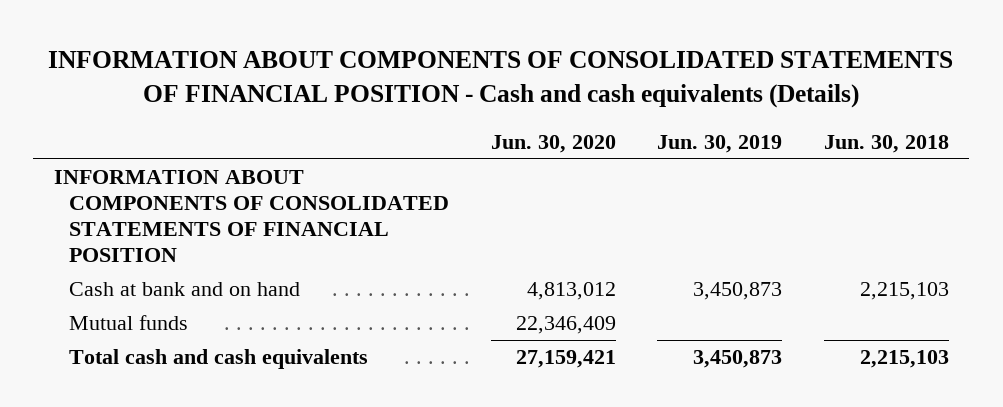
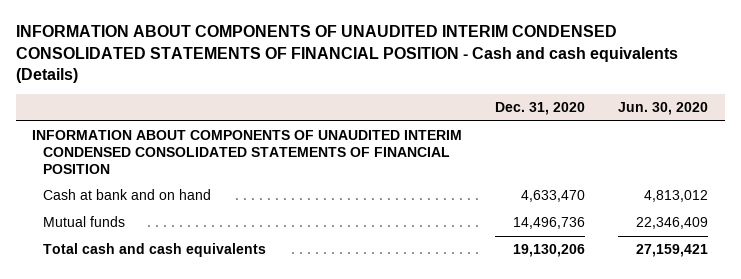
- INFORMATION ABOUT COMPONENTS OF CONSOLIDATED STATEMENTS OF FINANCIAL POSITION - Cash and cash equivalents (Details)
+ INFORMATION ABOUT COMPONENTS OF UNAUDITED INTERIM CONDENSED CONSOLIDATED STATEMENTS OF FINANCIAL POSITION - Cash and cash equivalents (Details)
- | Jun. 30, 2020 | Jun. 30, 2019 | Jun. 30, 2018
+ | Dec. 31, 2020 | Jun. 30, 2020
- INFORMATION ABOUT COMPONENTS OF CONSOLIDATED STATEMENTS OF FINANCIAL POSITION
+ INFORMATION ABOUT COMPONENTS OF UNAUDITED INTERIM CONDENSED CONSOLIDATED STATEMENTS OF FINANCIAL POSITION

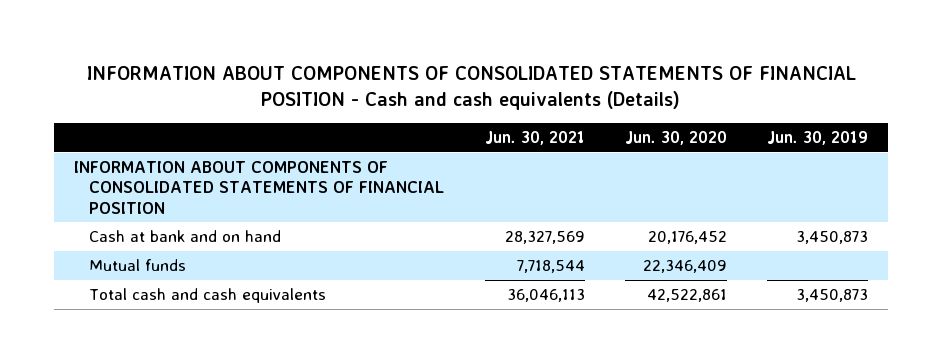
- INFORMATION ABOUT COMPONENTS OF UNAUDITED INTERIM CONDENSED CONSOLIDATED STATEMENTS OF FINANCIAL POSITION - Cash and cash equivalents (Details)
+ INFORMATION ABOUT COMPONENTS OF CONSOLIDATED STATEMENTS OF FINANCIAL POSITION - Cash and cash equivalents (Details)
- | Dec. 31, 2020 | Jun. 30, 2020
+ | Jun. 30, 2021 | Jun. 30, 2020 | Jun. 30, 2019
- INFORMATION ABOUT COMPONENTS OF UNAUDITED INTERIM CONDENSED CONSOLIDATED STATEMENTS OF FINANCIAL POSITION
- Cash at bank and on hand | 4,633,470 | 4,813,012
+ INFORMATION ABOUT COMPONENTS OF CONSOLIDATED STATEMENTS OF FINANCIAL POSITION
+ Cash at bank and on hand | 28,327,569 | 20,176,452 | 3,450,873
- Total cash and cash equivalents | 19,130,206 | 27,159,421
+ Total cash and cash equivalents | 36,046,113 | 42,522,861 | 3,450,873

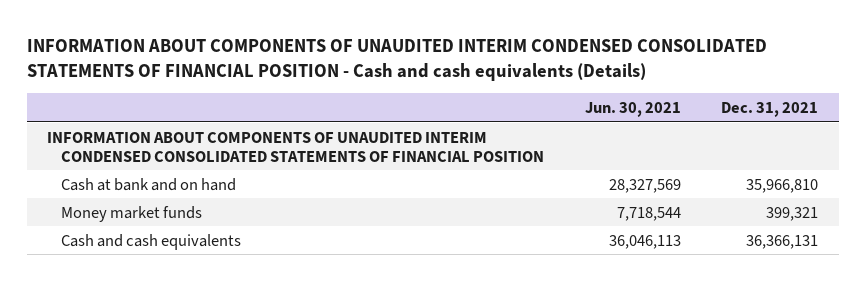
- INFORMATION ABOUT COMPONENTS OF CONSOLIDATED STATEMENTS OF FINANCIAL POSITION - Cash and cash equivalents (Details)
+ INFORMATION ABOUT COMPONENTS OF UNAUDITED INTERIM CONDENSED CONSOLIDATED STATEMENTS OF FINANCIAL POSITION - Cash and cash equivalents (Details)
- | Jun. 30, 2021 | Jun. 30, 2020 | Jun. 30, 2019
+ | Jun. 30, 2021 | Dec. 31, 2021
- INFORMATION ABOUT COMPONENTS OF CONSOLIDATED STATEMENTS OF FINANCIAL POSITION
+ INFORMATION ABOUT COMPONENTS OF UNAUDITED INTERIM CONDENSED CONSOLIDATED STATEMENTS OF FINANCIAL POSITION
- Mutual funds | 7,718,544 | 22,346,409 |
- Total cash and cash equivalents | 36,046,113 | 42,522,861 | 3,450,873
+ Money market funds | 7,718,544 | 399,321
+ Cash and cash equivalents | 36,046,113 | 36,366,131

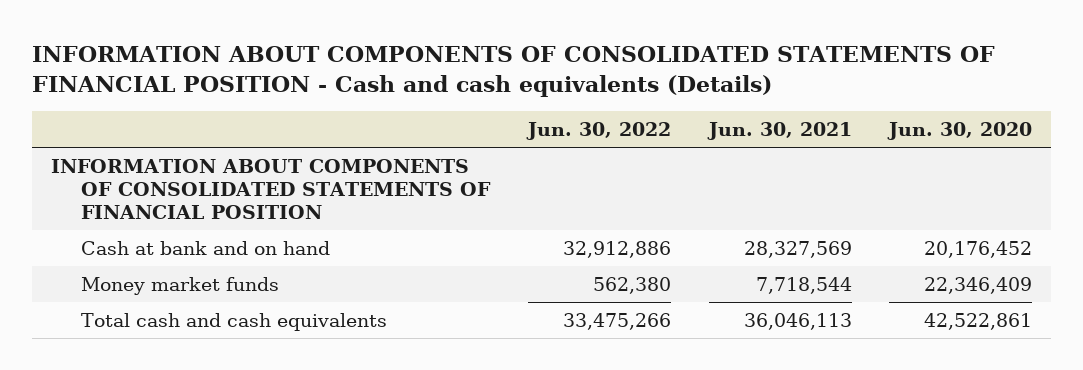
- INFORMATION ABOUT COMPONENTS OF UNAUDITED INTERIM CONDENSED CONSOLIDATED STATEMENTS OF FINANCIAL POSITION - Cash and cash equivalents (Details)
+ INFORMATION ABOUT COMPONENTS OF CONSOLIDATED STATEMENTS OF FINANCIAL POSITION - Cash and cash equivalents (Details)
- | Jun. 30, 2021 | Dec. 31, 2021
+ | Jun. 30, 2022 | Jun. 30, 2021 | Jun. 30, 2020
- INFORMATION ABOUT COMPONENTS OF UNAUDITED INTERIM CONDENSED CONSOLIDATED STATEMENTS OF FINANCIAL POSITION
+ INFORMATION ABOUT COMPONENTS OF CONSOLIDATED STATEMENTS OF FINANCIAL POSITION
- Cash and cash equivalents | 36,046,113 | 36,366,131
+ Total cash and cash equivalents | 33,475,266 | 36,046,113 | 42,522,861

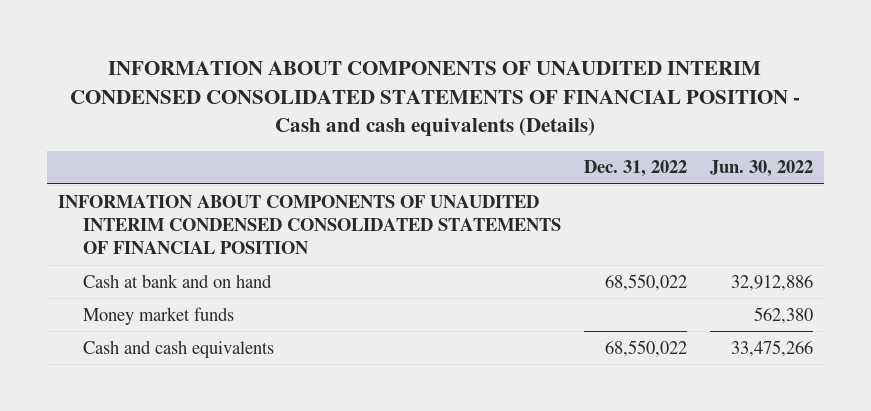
- INFORMATION ABOUT COMPONENTS OF CONSOLIDATED STATEMENTS OF FINANCIAL POSITION - Cash and cash equivalents (Details)
+ INFORMATION ABOUT COMPONENTS OF UNAUDITED INTERIM CONDENSED CONSOLIDATED STATEMENTS OF FINANCIAL POSITION - Cash and cash equivalents (Details)
- | Jun. 30, 2022 | Jun. 30, 2021 | Jun. 30, 2020
+ | Dec. 31, 2022 | Jun. 30, 2022
- INFORMATION ABOUT COMPONENTS OF CONSOLIDATED STATEMENTS OF FINANCIAL POSITION
+ INFORMATION ABOUT COMPONENTS OF UNAUDITED INTERIM CONDENSED CONSOLIDATED STATEMENTS OF FINANCIAL POSITION
- Total cash and cash equivalents | 33,475,266 | 36,046,113 | 42,522,861
+ Cash and cash equivalents | 68,550,022 | 33,475,266

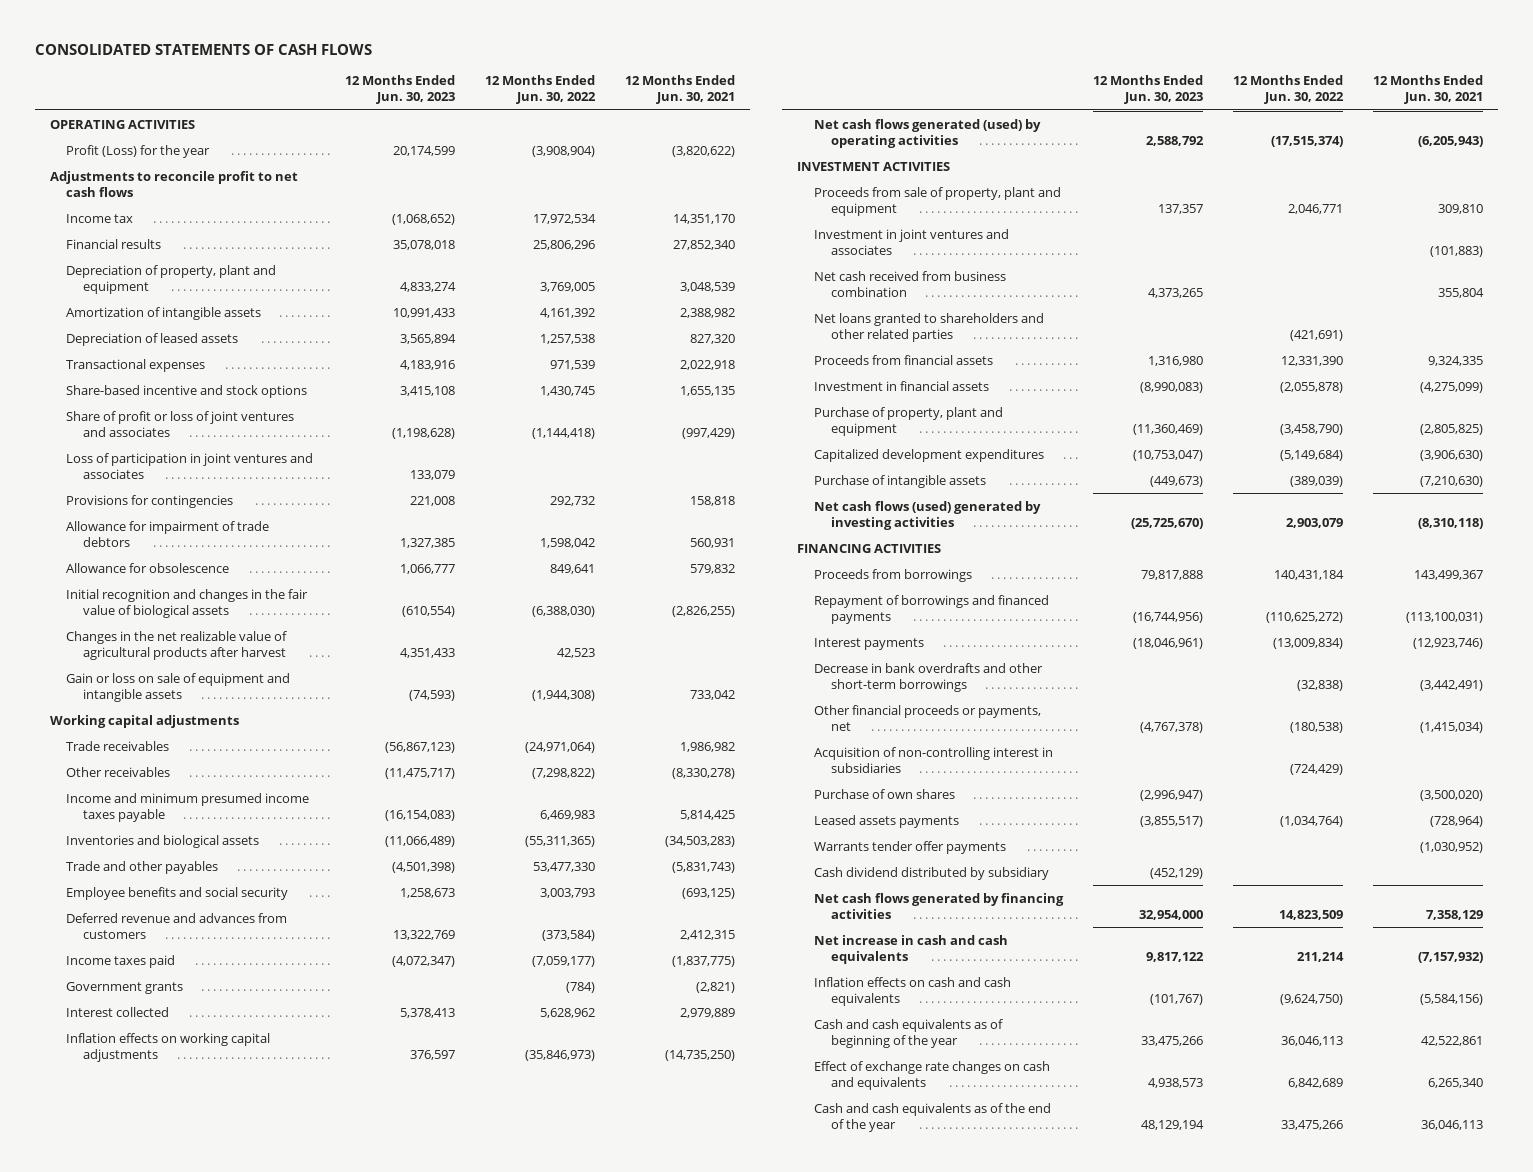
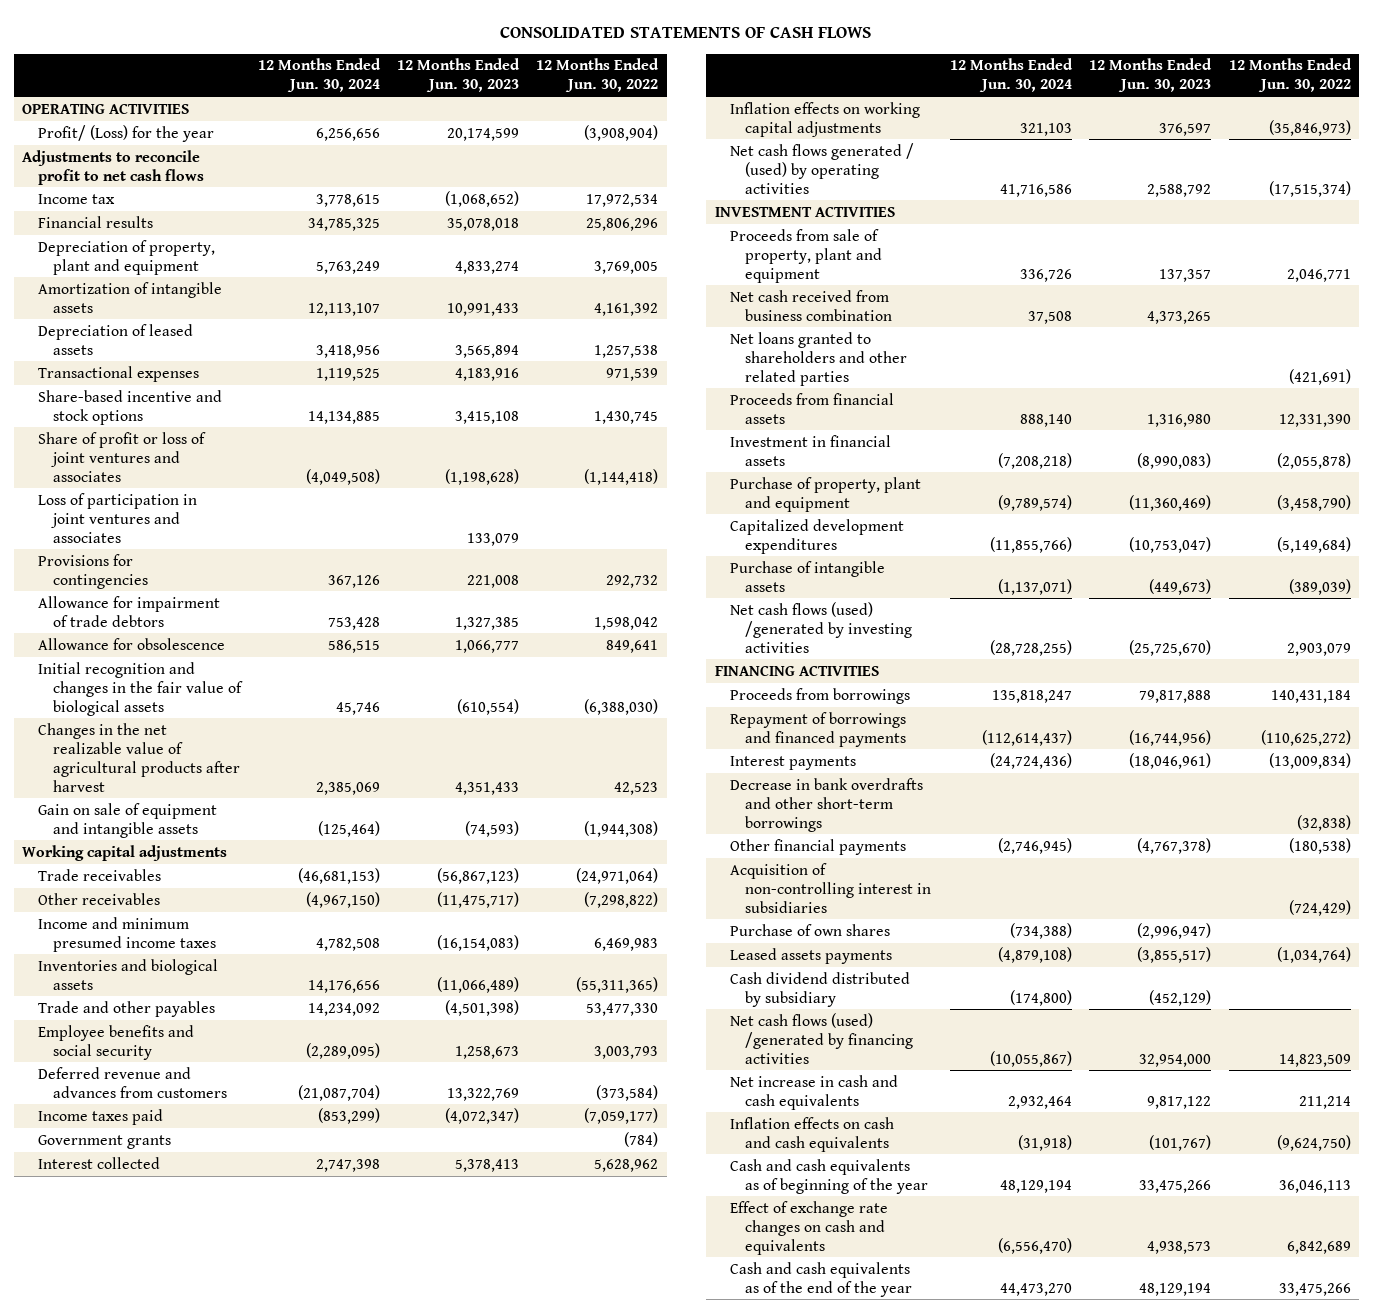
- | 12 Months Ended Jun. 30, 2023 | 12 Months Ended Jun. 30, 2022 | 12 Months Ended Jun. 30, 2021
+ | 12 Months Ended Jun. 30, 2024 | 12 Months Ended Jun. 30, 2023 | 12 Months Ended Jun. 30, 2022
- Profit (Loss) for the year | 20,174,599 | (3,908,904) | (3,820,622)
+ Profit/ (Loss) for the year | 6,256,656 | 20,174,599 | (3,908,904)
- Gain or loss on sale of equipment and intangible assets | (74,593) | (1,944,308) | 733,042
+ Gain on sale of equipment and intangible assets | (125,464) | (74,593) | (1,944,308)
- Income and minimum presumed income taxes payable | (16,154,083) | 6,469,983 | 5,814,425
+ Income and minimum presumed income taxes | 4,782,508 | (16,154,083) | 6,469,983
- Net cash flows generated (used) by operating activities | 2,588,792 | (17,515,374) | (6,205,943)
+ Net cash flows generated / (used) by operating activities | 41,716,586 | 2,588,792 | (17,515,374)
- Investment in joint ventures and associates | | | (101,883)
- Net cash flows (used) generated by investing activities | (25,725,670) | 2,903,079 | (8,310,118)
+ Net cash flows (used) /generated by investing activities | (28,728,255) | (25,725,670) | 2,903,079
- Other financial proceeds or payments, net | (4,767,378) | (180,538) | (1,415,034)
+ Other financial payments | (2,746,945) | (4,767,378) | (180,538)
- Warrants tender offer payments | | | (1,030,952)
- Net cash flows generated by financing activities | 32,954,000 | 14,823,509 | 7,358,129
+ Net cash flows (used) /generated by financing activities | (10,055,867) | 32,954,000 | 14,823,509

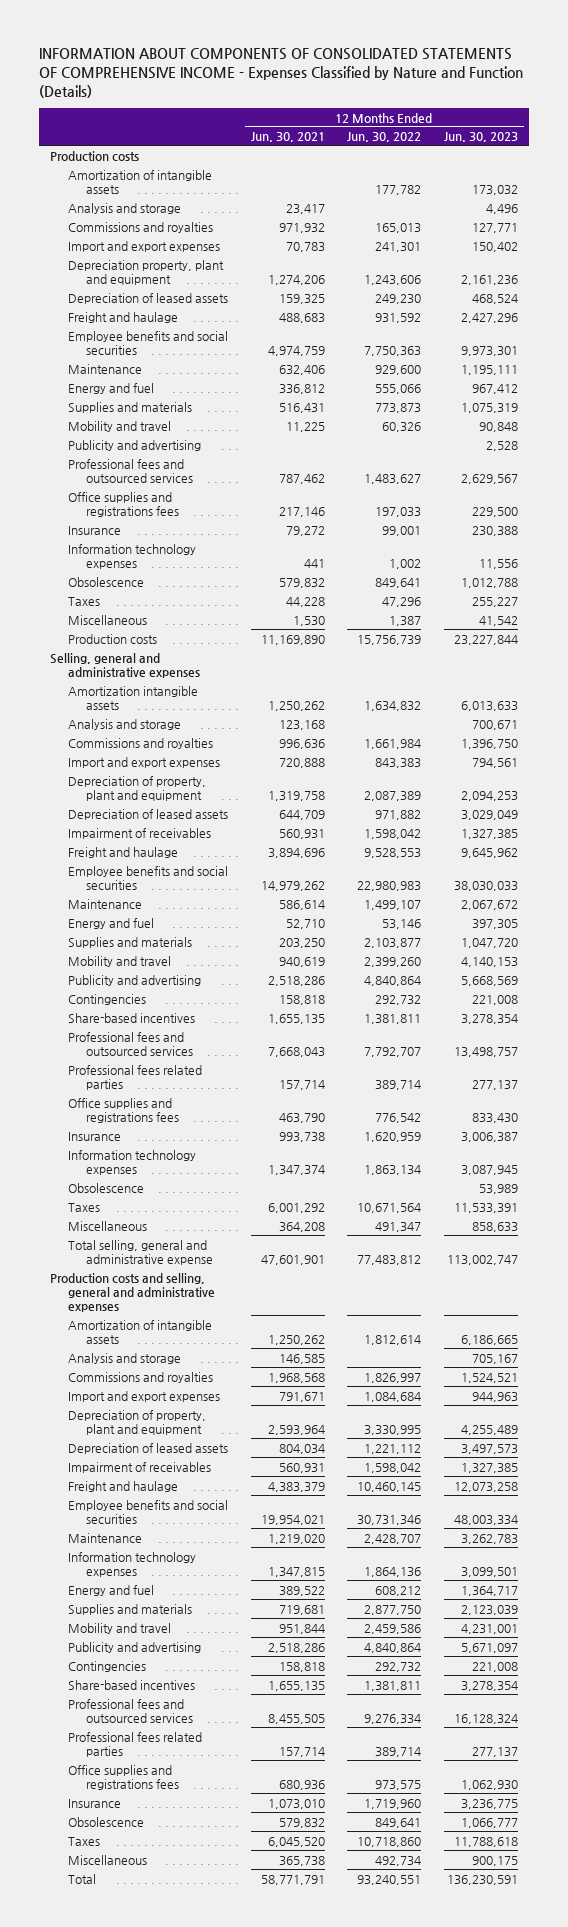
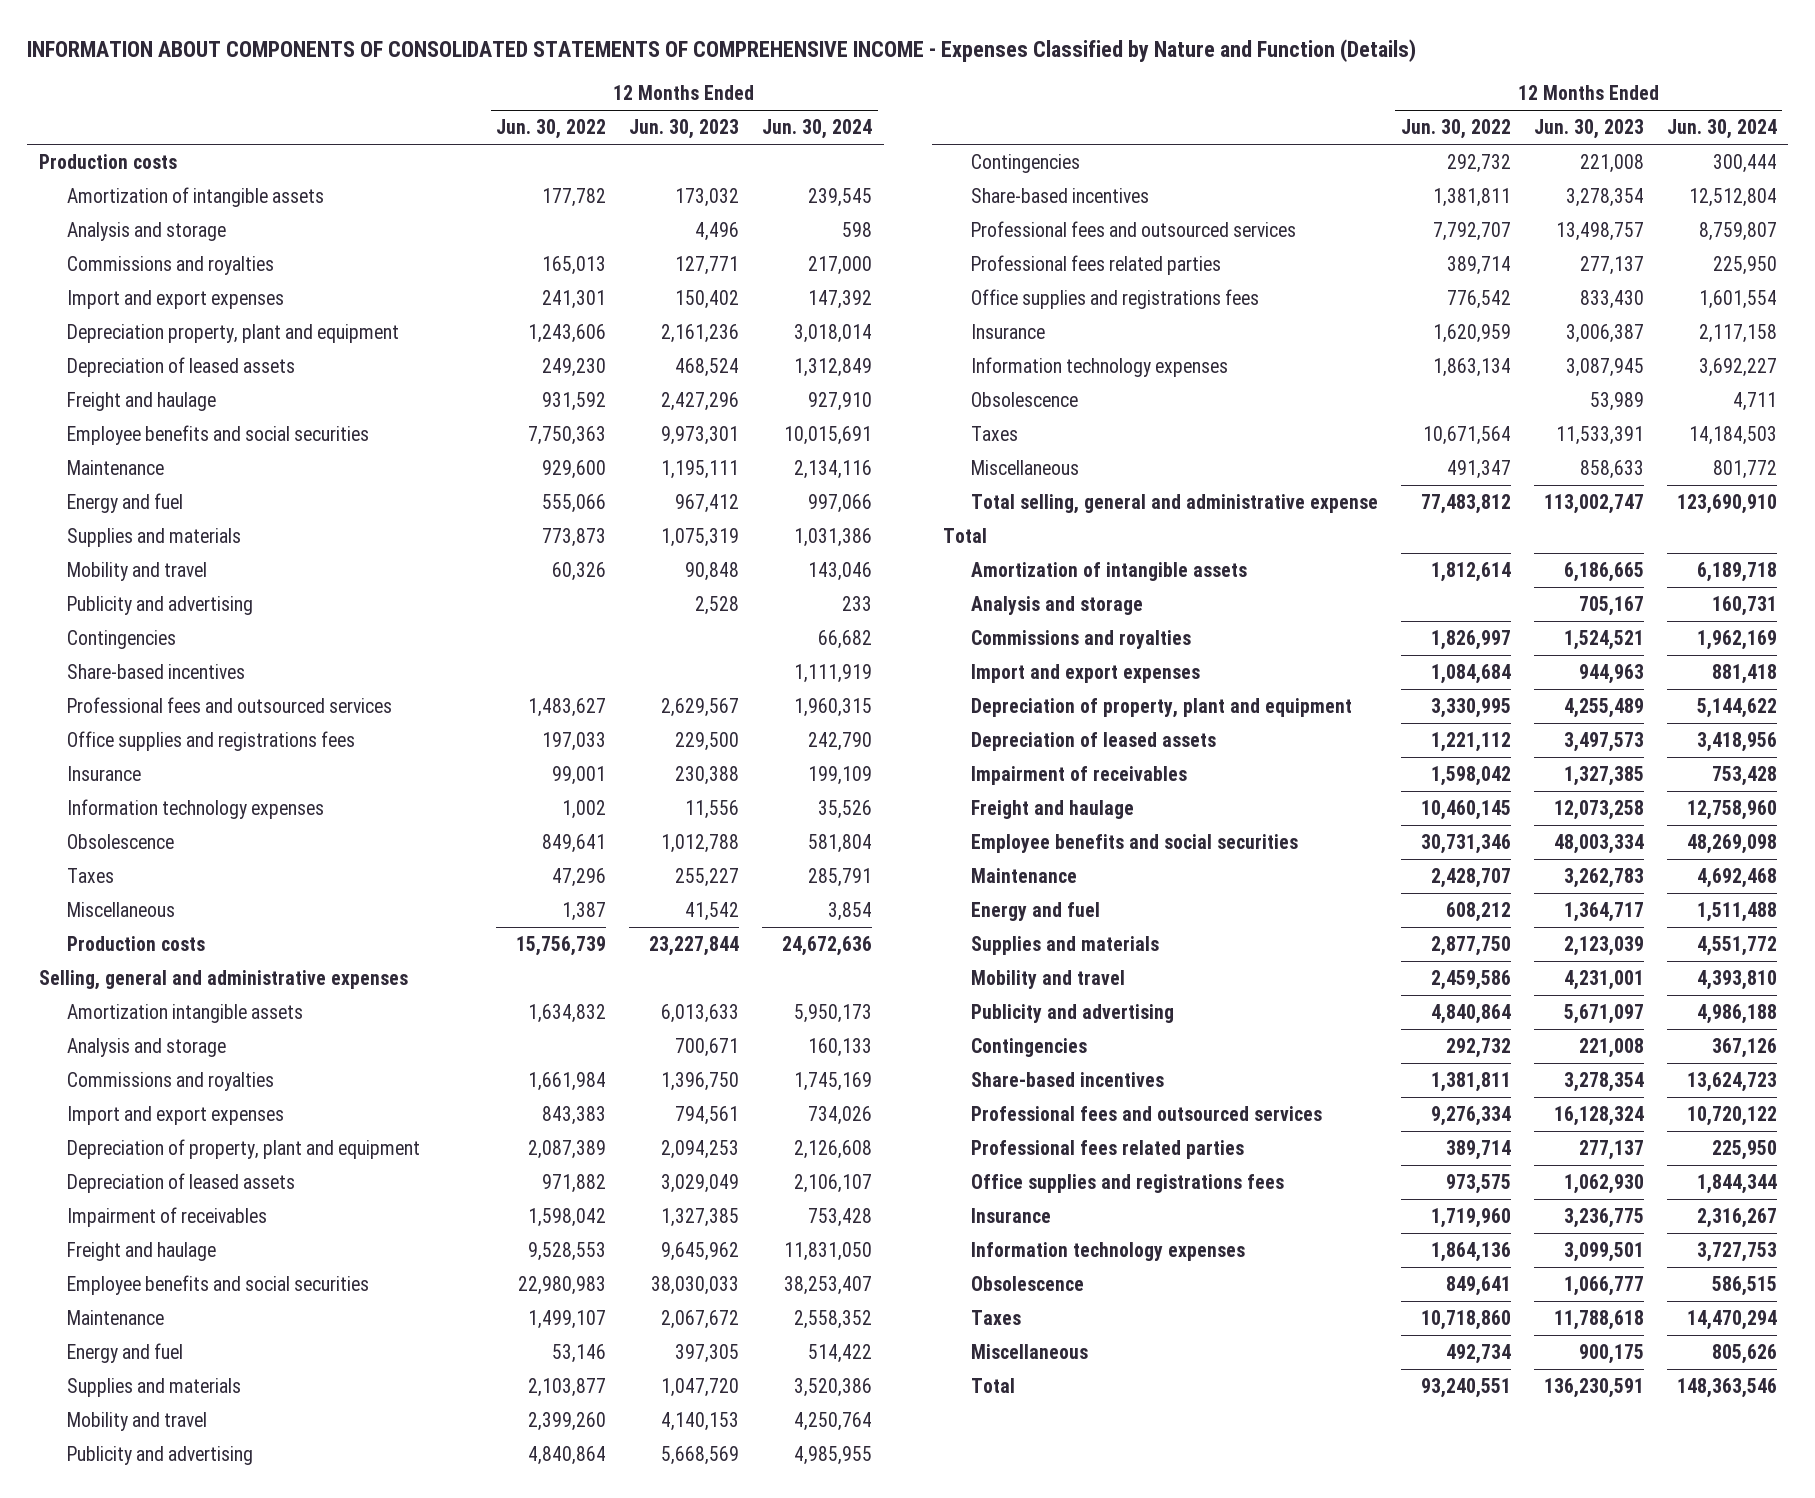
- | 12 Months Ended Jun. 30, 2021 | 12 Months Ended Jun. 30, 2022 | 12 Months Ended Jun. 30, 2023
+ | 12 Months Ended Jun. 30, 2022 | 12 Months Ended Jun. 30, 2023 | 12 Months Ended Jun. 30, 2024
+ Contingencies | | | 66,682
+ Share-based incentives | | | 1,111,919
- Production costs and selling, general and administrative expenses
+ Total
moved down: Information technology expenses | 1,864,136 | 3,099,501 | 3,727,753

